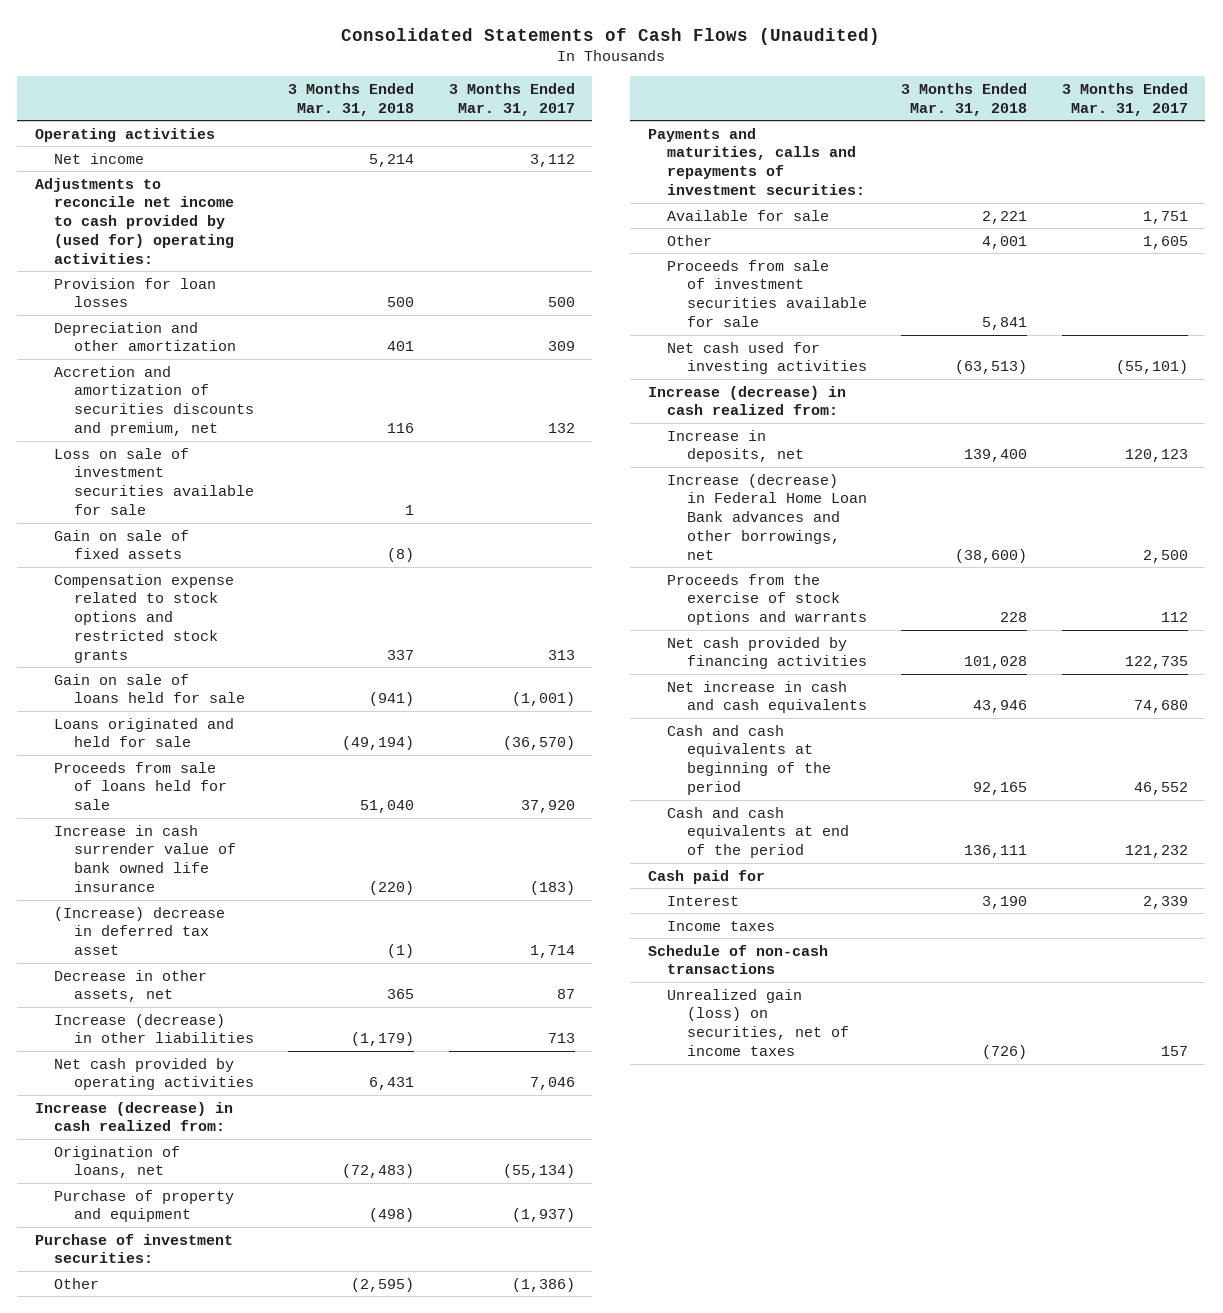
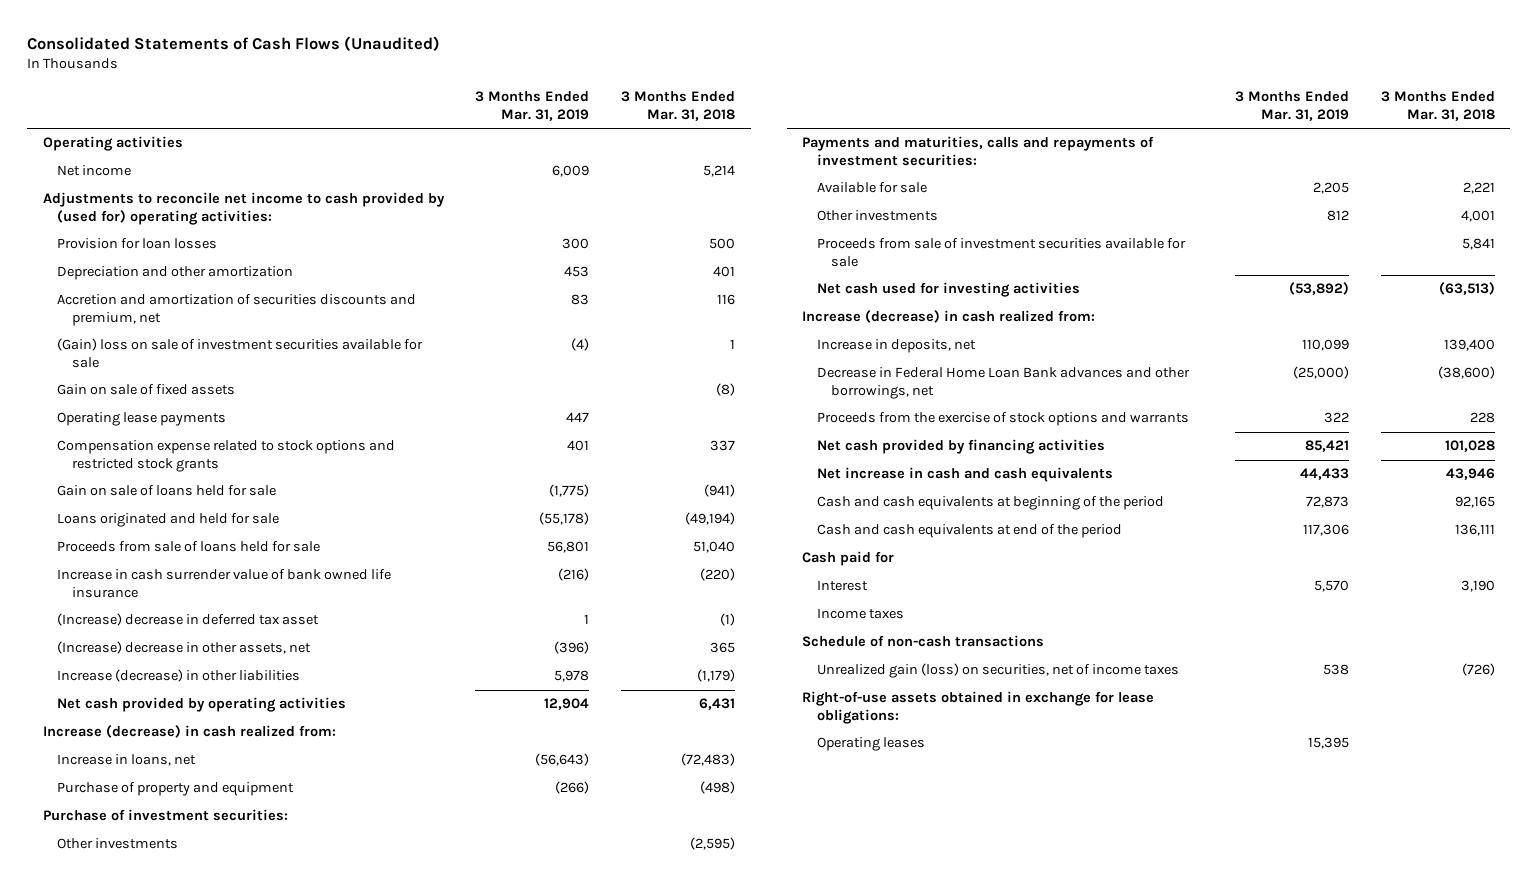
- | 3 Months Ended Mar. 31, 2018 | 3 Months Ended Mar. 31, 2017
+ | 3 Months Ended Mar. 31, 2019 | 3 Months Ended Mar. 31, 2018
- Loss on sale of investment securities available for sale | 1 |
+ (Gain) loss on sale of investment securities available for sale | (4) | 1
+ Operating lease payments | 447 |
- Decrease in other assets, net | 365 | 87
+ (Increase) decrease in other assets, net | (396) | 365
- Origination of loans, net | (72,483) | (55,134)
+ Increase in loans, net | (56,643) | (72,483)
- Other | (2,595) | (1,386)
+ Other investments | | (2,595)
- Other | 4,001 | 1,605
+ Other investments | 812 | 4,001
- Increase (decrease) in Federal Home Loan Bank advances and other borrowings, net | (38,600) | 2,500
+ Decrease in Federal Home Loan Bank advances and other borrowings, net | (25,000) | (38,600)
+ Right-of-use assets obtained in exchange for lease obligations:
+ Operating leases | 15,395 |

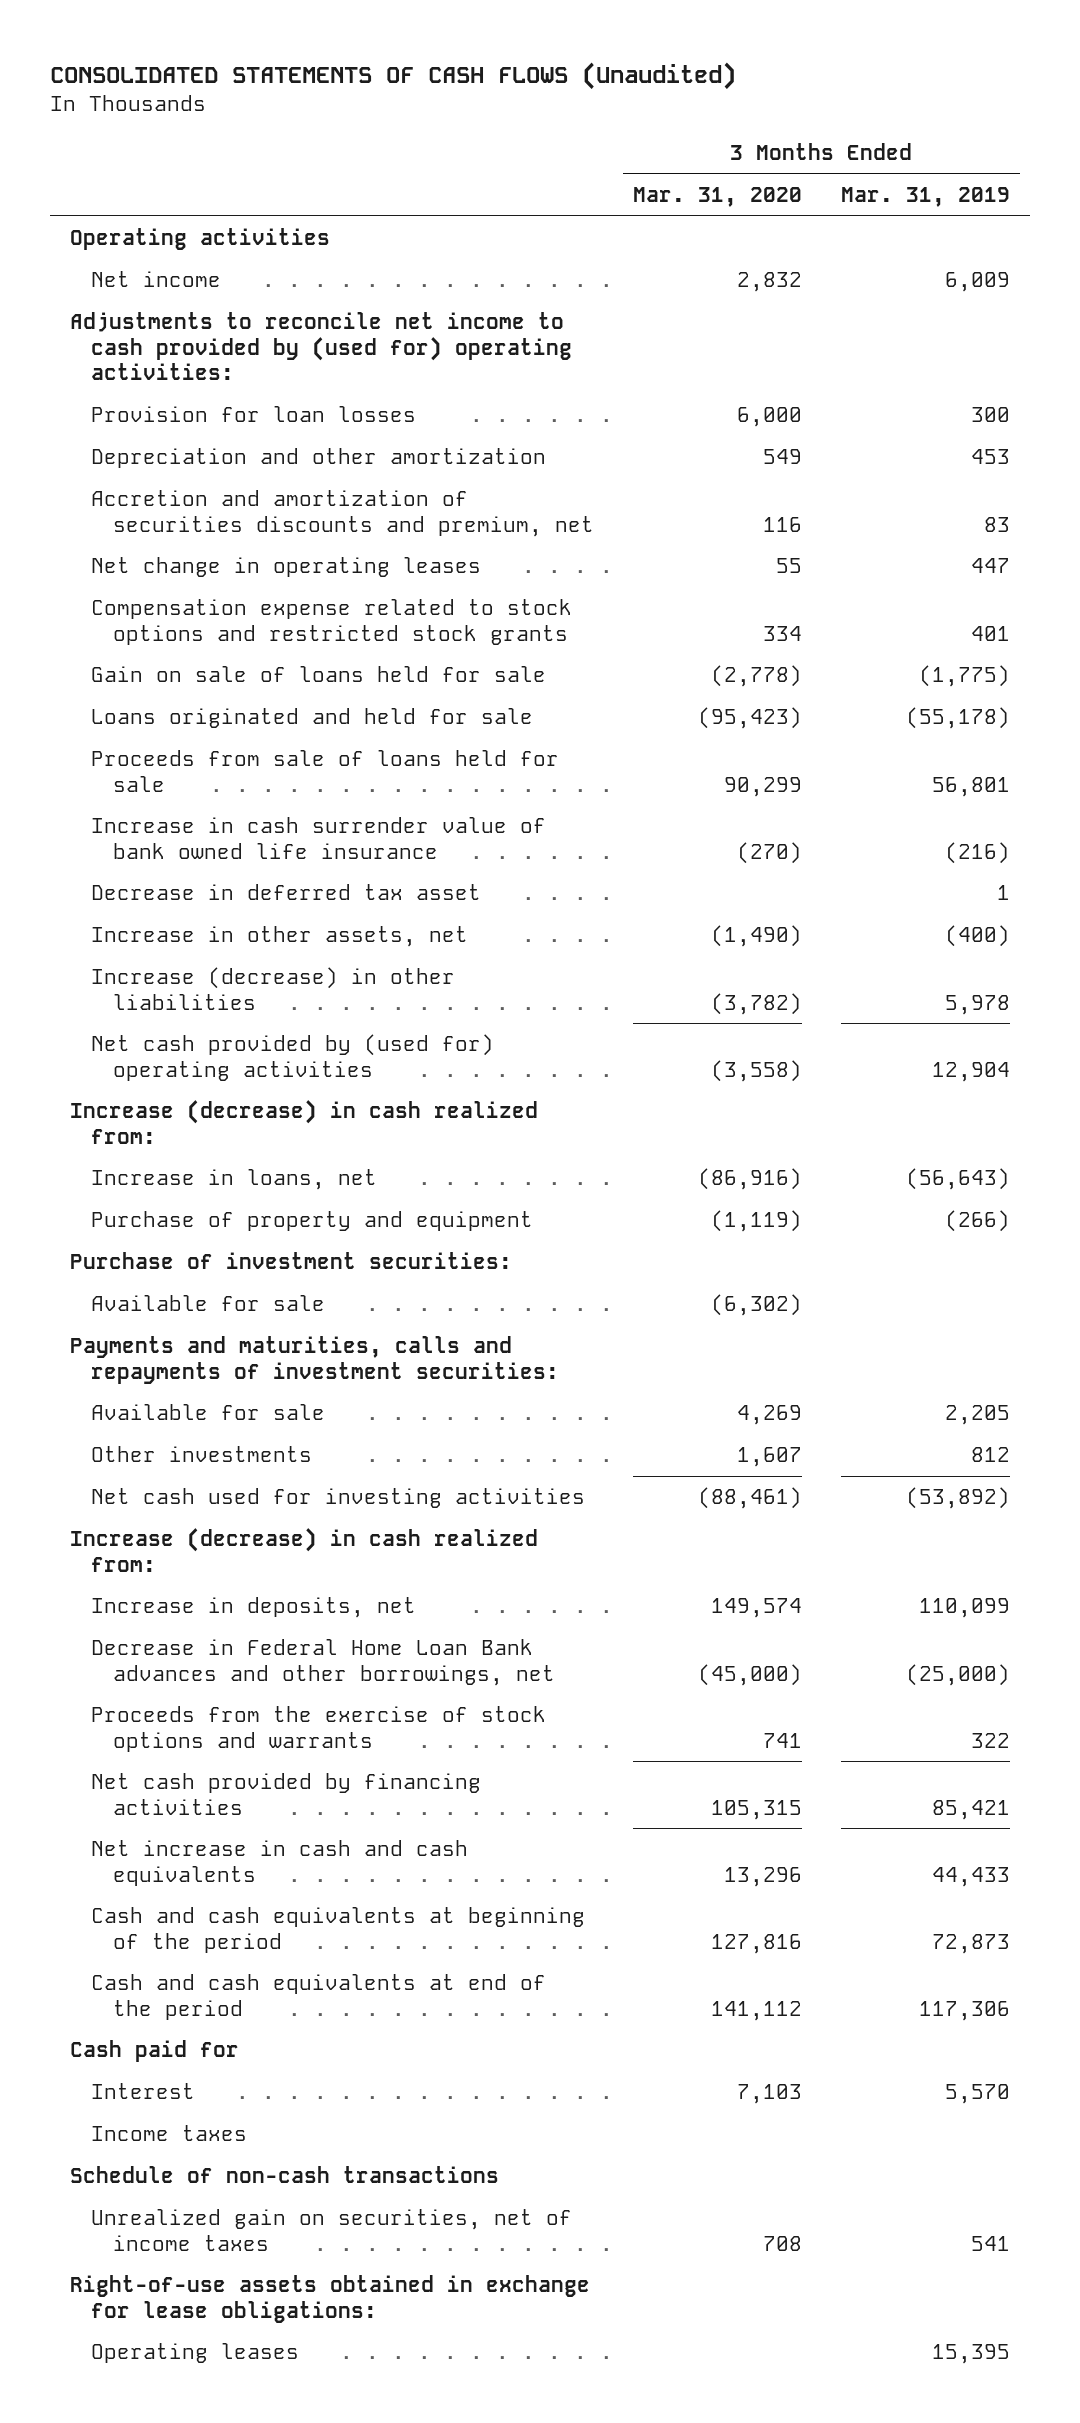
- Consolidated Statements of Cash Flows (Unaudited)
+ CONSOLIDATED STATEMENTS OF CASH FLOWS (Unaudited)
- | 3 Months Ended Mar. 31, 2019 | 3 Months Ended Mar. 31, 2018
+ | 3 Months Ended Mar. 31, 2020 | 3 Months Ended Mar. 31, 2019
- (Gain) loss on sale of investment securities available for sale | (4) | 1
- Gain on sale of fixed assets | | (8)
- Operating lease payments | 447 |
+ Net change in operating leases | 55 | 447
- (Increase) decrease in deferred tax asset | 1 | (1)
- (Increase) decrease in other assets, net | (396) | 365
+ Decrease in deferred tax asset | | 1
+ Increase in other assets, net | (1,490) | (400)
- Net cash provided by operating activities | 12,904 | 6,431
+ Net cash provided by (used for) operating activities | (3,558) | 12,904
- Other investments | | (2,595)
+ Available for sale | (6,302) |
- Proceeds from sale of investment securities available for sale | | 5,841
- Unrealized gain (loss) on securities, net of income taxes | 538 | (726)
+ Unrealized gain on securities, net of income taxes | 708 | 541

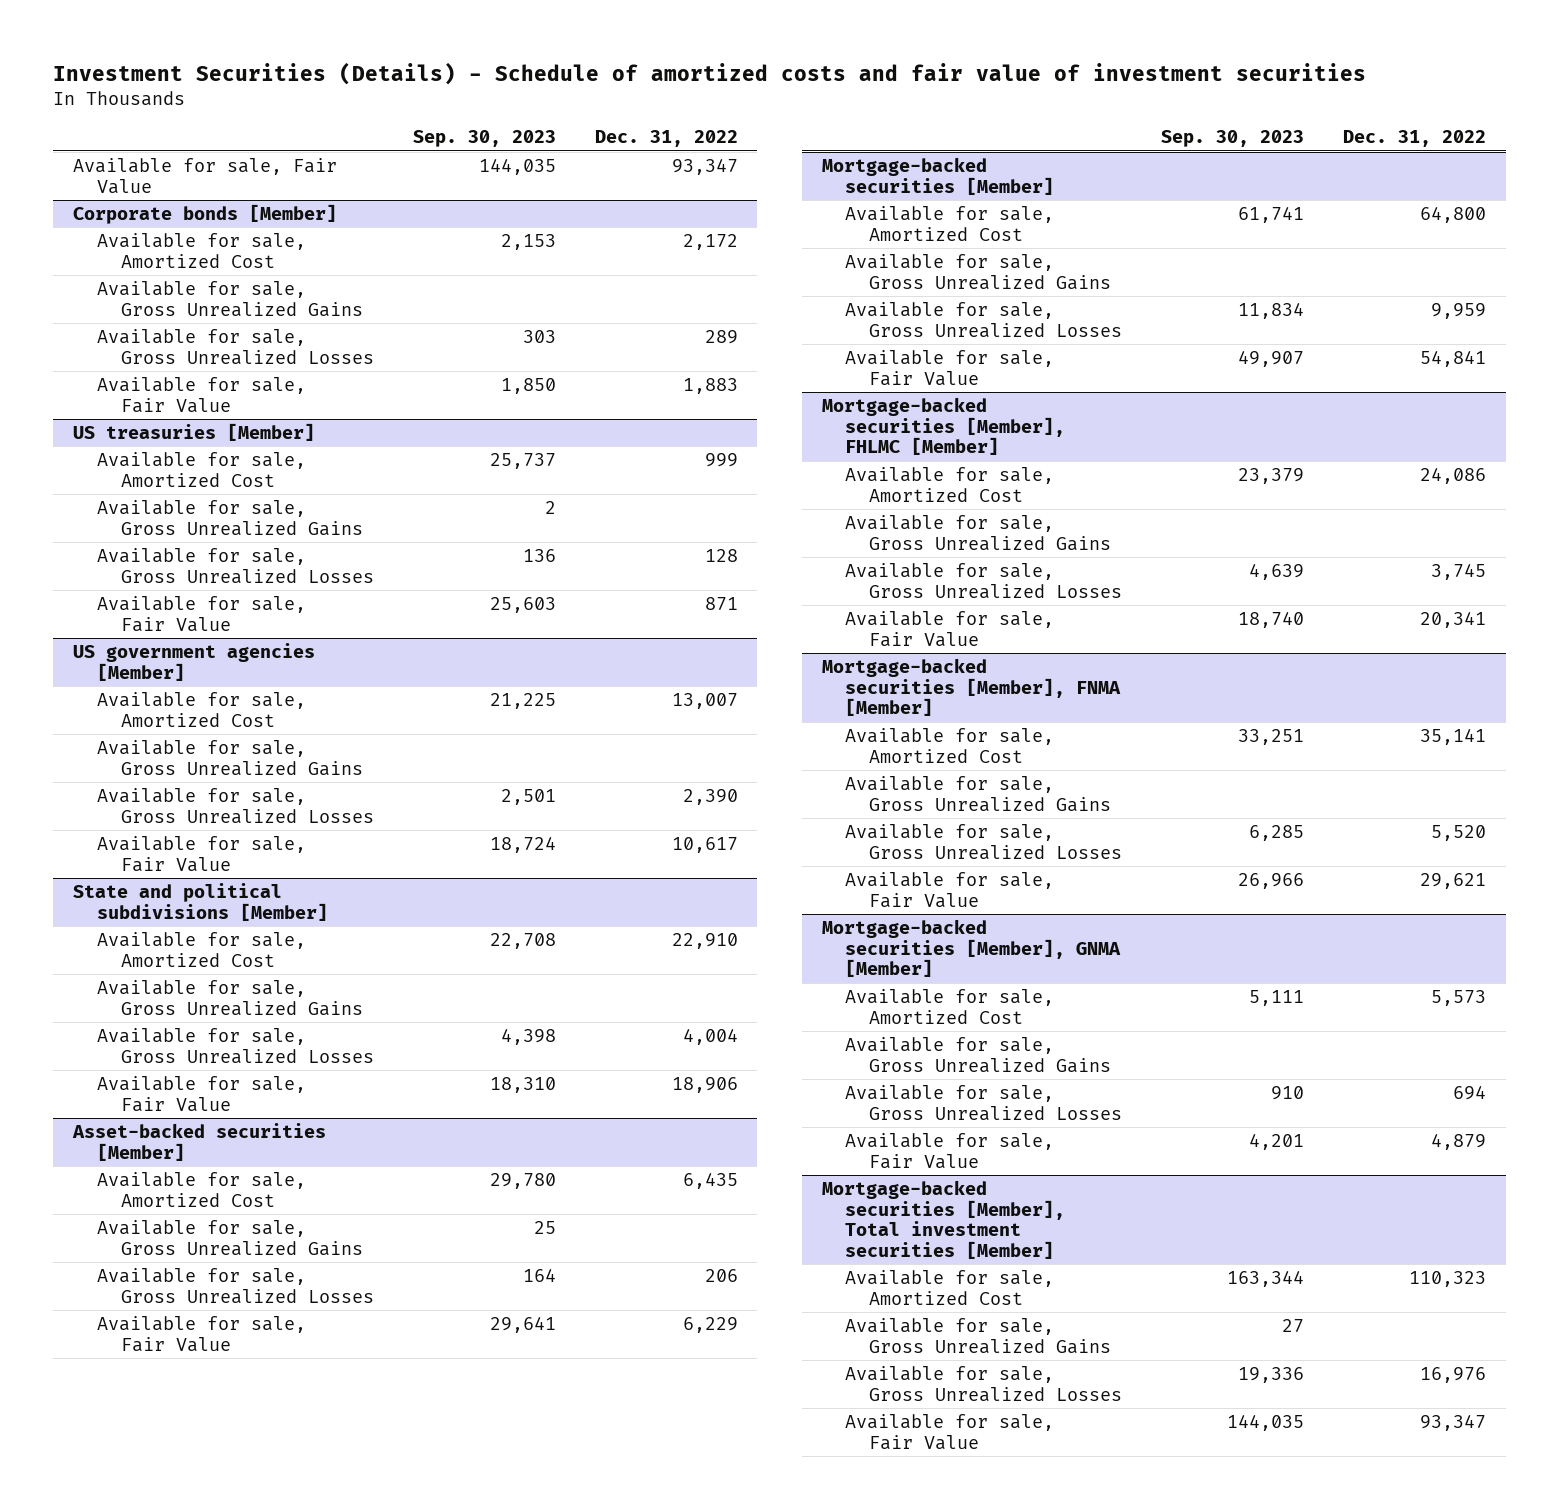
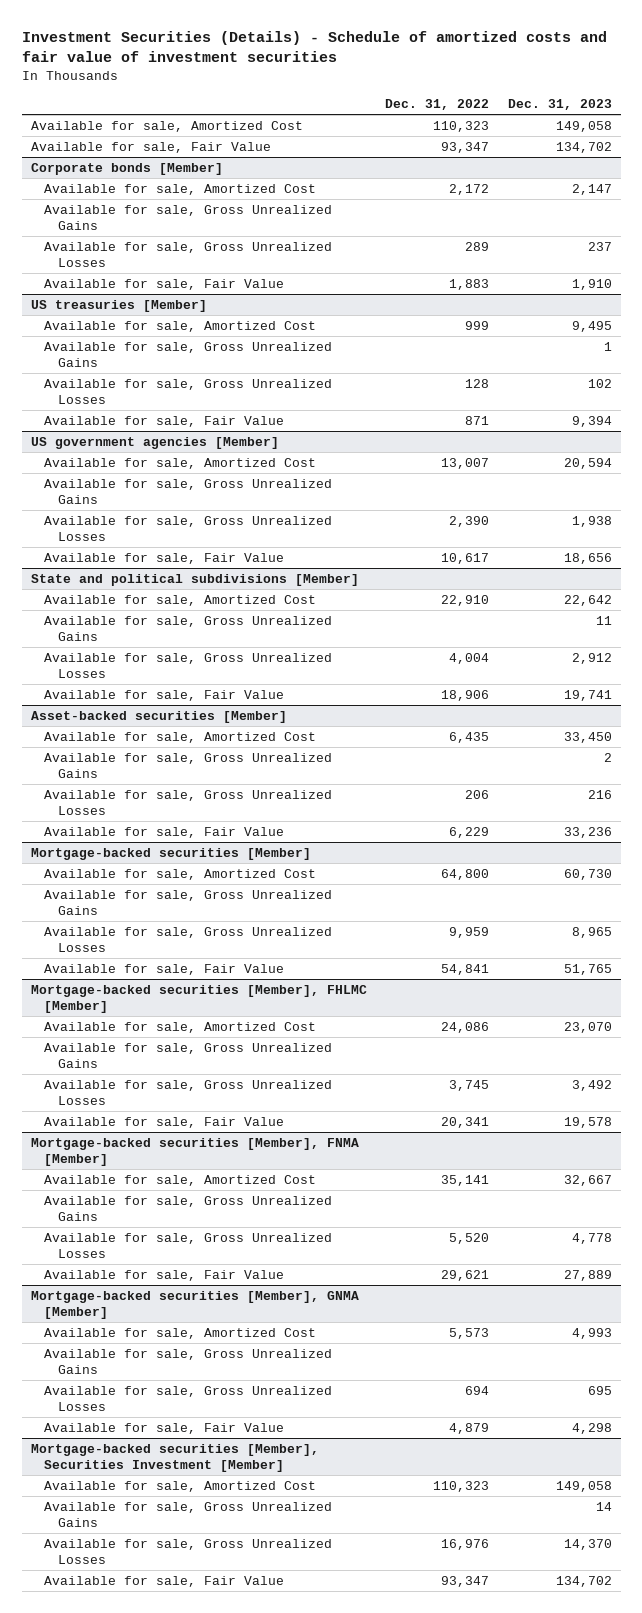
- | Sep. 30, 2023 | Dec. 31, 2022
+ | Dec. 31, 2022 | Dec. 31, 2023
+ Available for sale, Amortized Cost | 110,323 | 149,058
- Mortgage-backed securities [Member], Total investment securities [Member]
+ Mortgage-backed securities [Member], Securities Investment [Member]

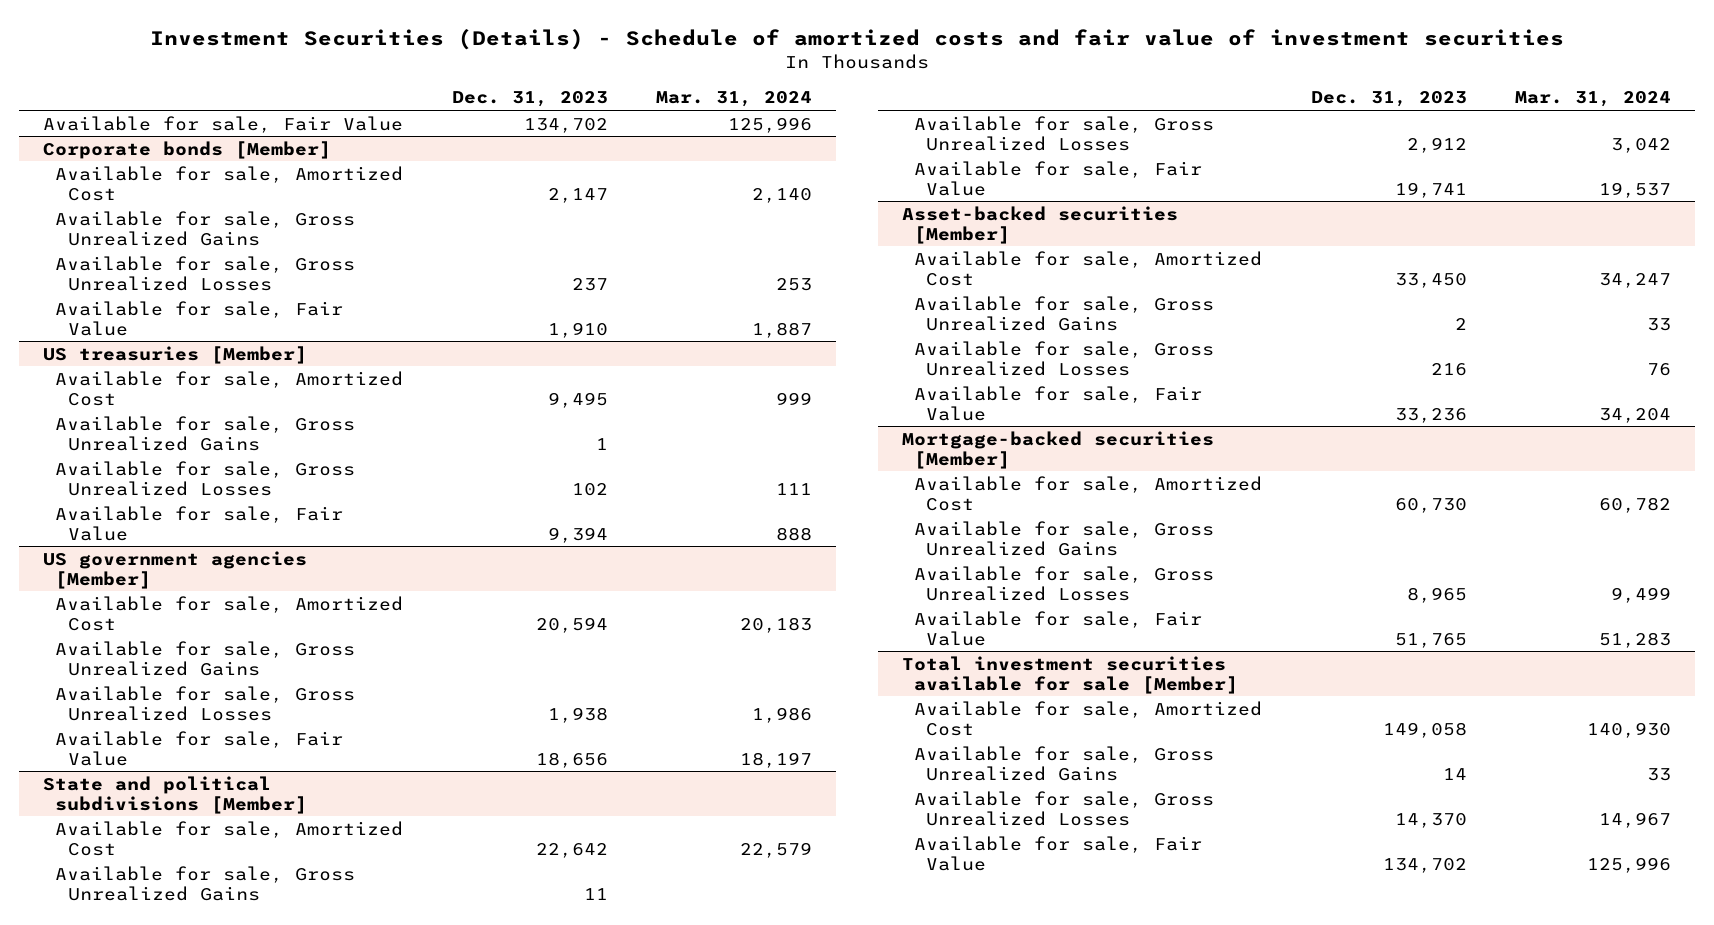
- | Dec. 31, 2022 | Dec. 31, 2023
+ | Dec. 31, 2023 | Mar. 31, 2024
- Available for sale, Amortized Cost | 110,323 | 149,058
- Mortgage-backed securities [Member], FHLMC [Member]
- Available for sale, Amortized Cost | 24,086 | 23,070
- Available for sale, Gross Unrealized Gains
- Available for sale, Gross Unrealized Losses | 3,745 | 3,492
- Available for sale, Fair Value | 20,341 | 19,578
- Mortgage-backed securities [Member], FNMA [Member]
- Available for sale, Amortized Cost | 35,141 | 32,667
- Available for sale, Gross Unrealized Gains
- Available for sale, Gross Unrealized Losses | 5,520 | 4,778
- Available for sale, Fair Value | 29,621 | 27,889
- Mortgage-backed securities [Member], GNMA [Member]
- Available for sale, Amortized Cost | 5,573 | 4,993
- Available for sale, Gross Unrealized Gains
- Available for sale, Gross Unrealized Losses | 694 | 695
- Available for sale, Fair Value | 4,879 | 4,298
- Mortgage-backed securities [Member], Securities Investment [Member]
+ Total investment securities available for sale [Member]

